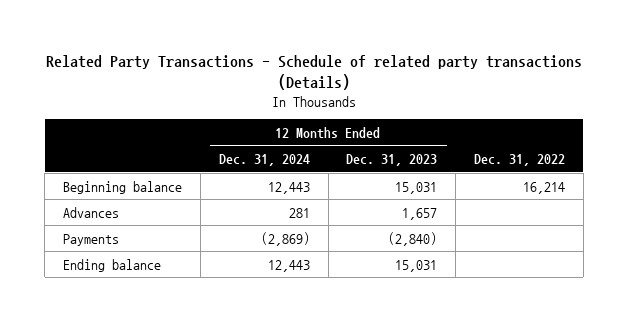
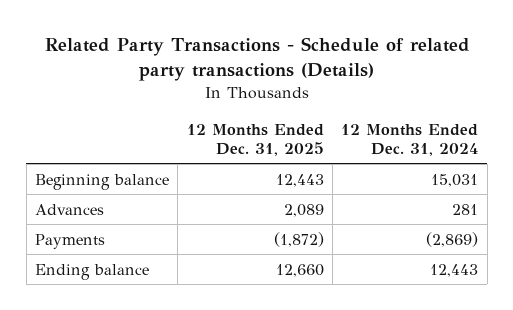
- | 12 Months Ended Dec. 31, 2024 | 12 Months Ended Dec. 31, 2023 | Dec. 31, 2022
+ | 12 Months Ended Dec. 31, 2025 | 12 Months Ended Dec. 31, 2024
- Beginning balance | 12,443 | 15,031 | 16,214
+ Beginning balance | 12,443 | 15,031

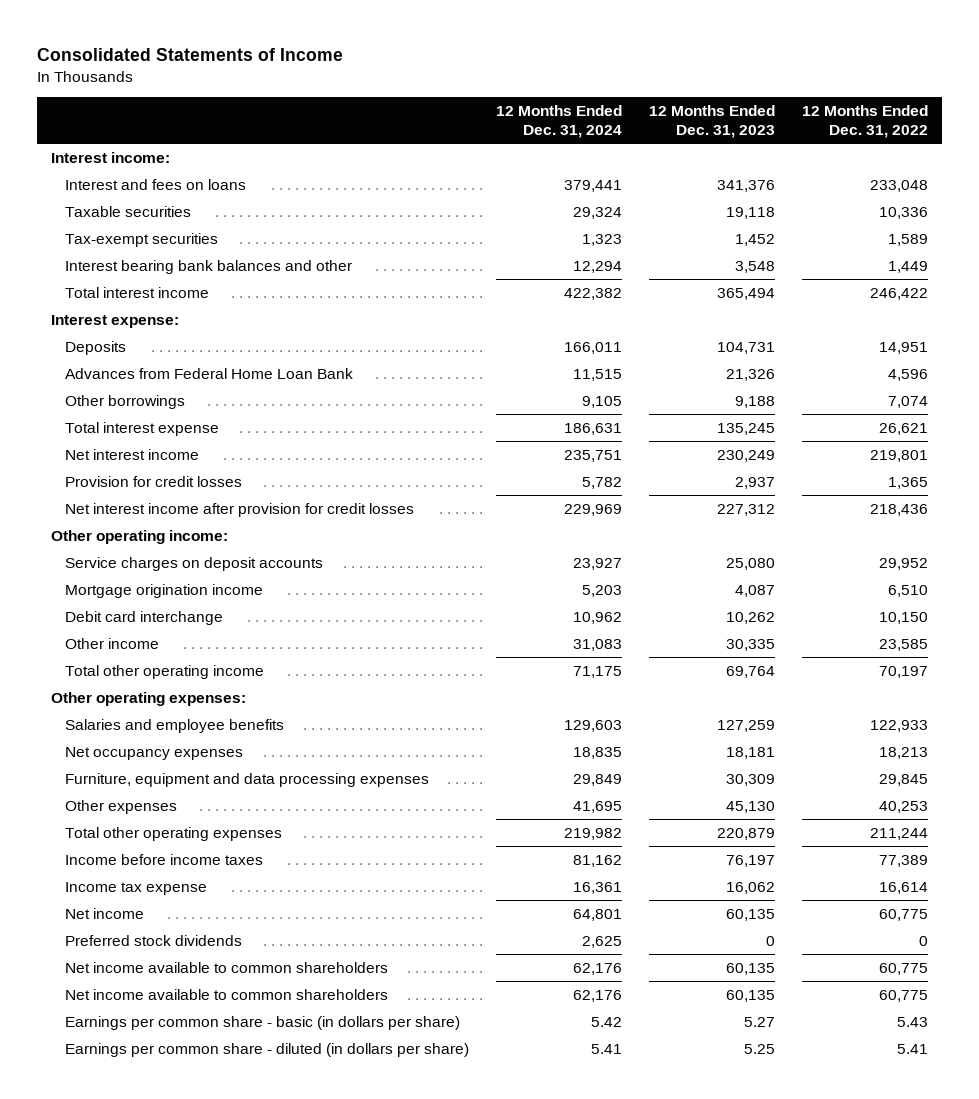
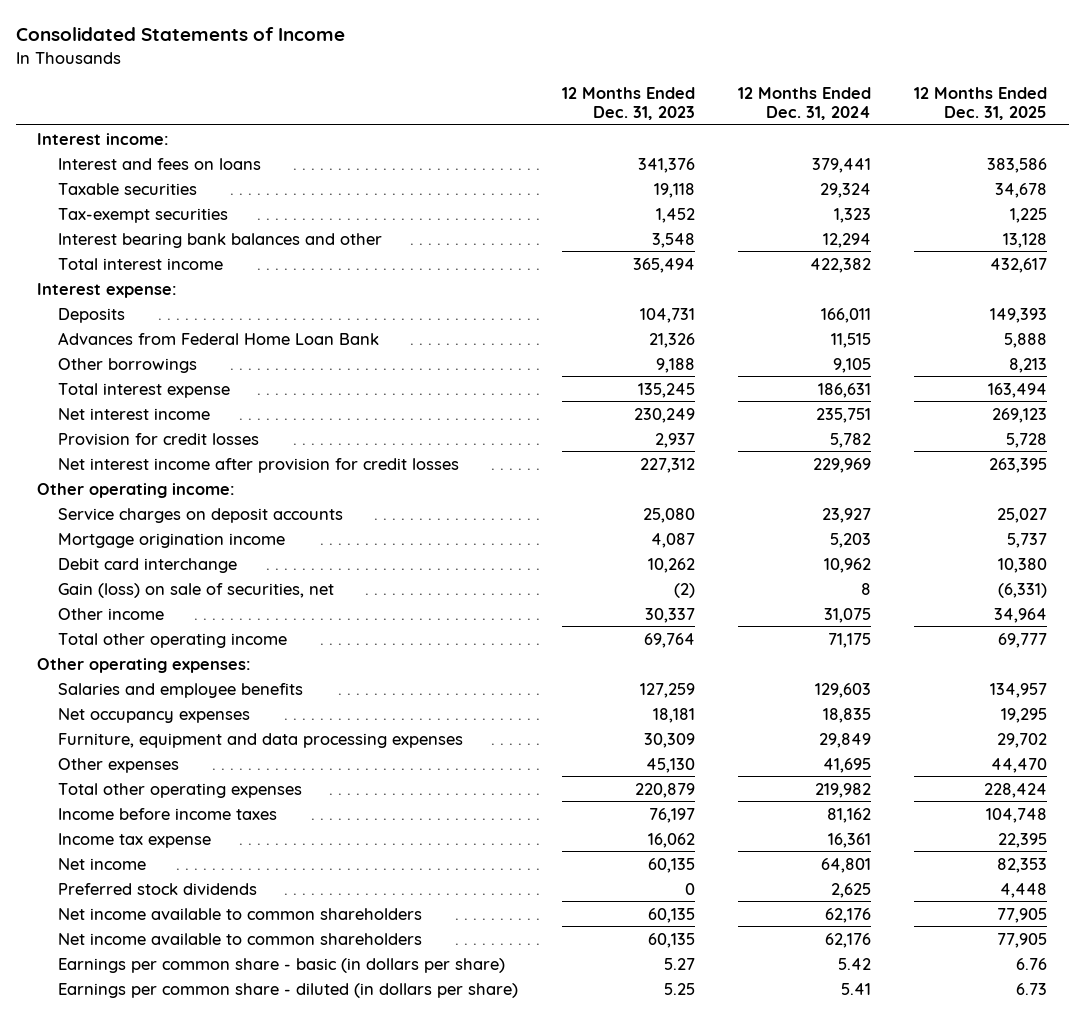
- | 12 Months Ended Dec. 31, 2024 | 12 Months Ended Dec. 31, 2023 | 12 Months Ended Dec. 31, 2022
+ | 12 Months Ended Dec. 31, 2023 | 12 Months Ended Dec. 31, 2024 | 12 Months Ended Dec. 31, 2025
- Other income | 31,083 | 30,335 | 23,585
+ Gain (loss) on sale of securities, net | (2) | 8 | (6,331)
+ Other income | 30,337 | 31,075 | 34,964

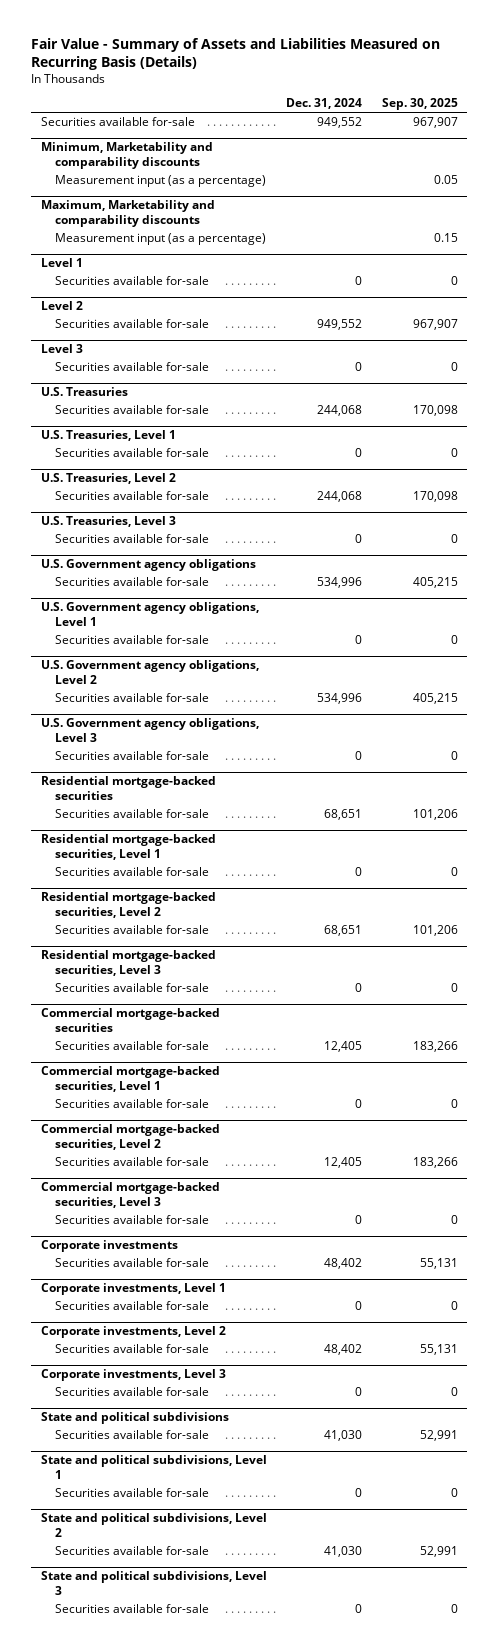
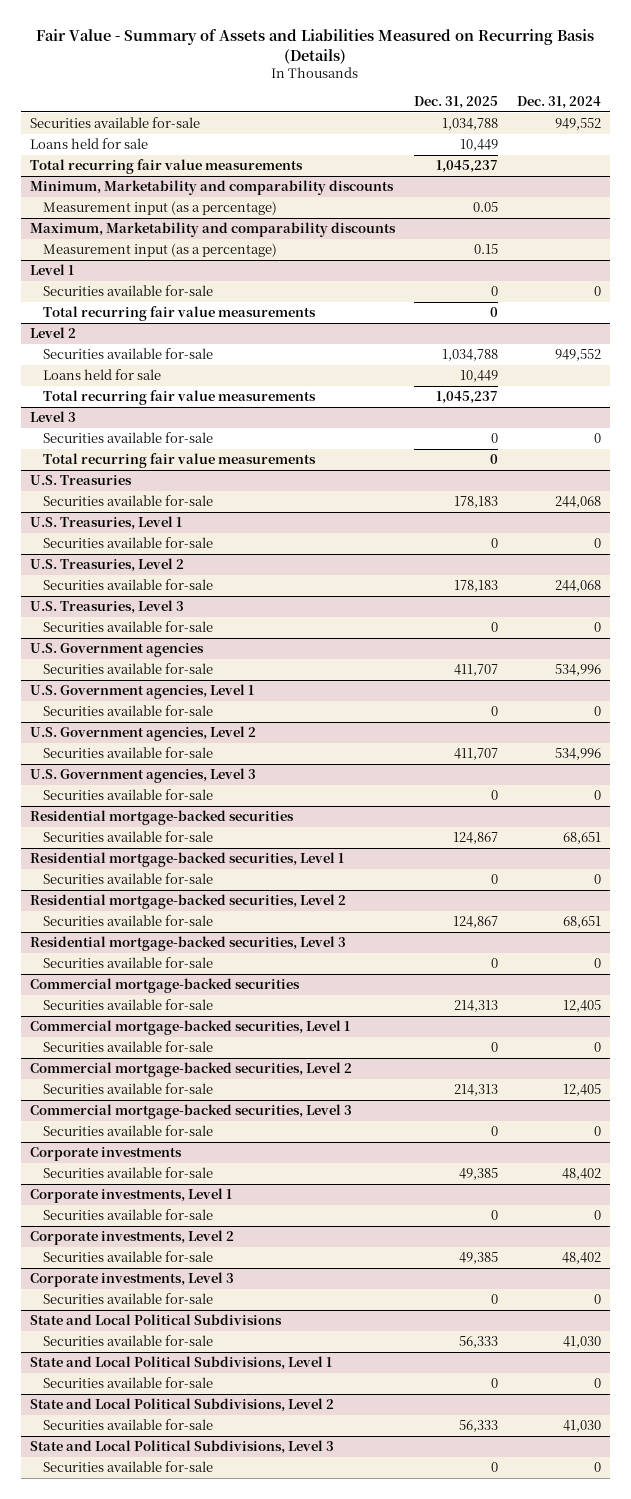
- | Dec. 31, 2024 | Sep. 30, 2025
+ | Dec. 31, 2025 | Dec. 31, 2024
+ Loans held for sale | 10,449 |
+ Total recurring fair value measurements | 1,045,237 |
@ Level 1
+ Total recurring fair value measurements | 0 |
@ Level 2
+ Loans held for sale | 10,449 |
+ Total recurring fair value measurements | 1,045,237 |
@ Level 3
+ Total recurring fair value measurements | 0 |
- U.S. Government agency obligations
+ U.S. Government agencies
- U.S. Government agency obligations, Level 1
+ U.S. Government agencies, Level 1
- U.S. Government agency obligations, Level 2
+ U.S. Government agencies, Level 2
- U.S. Government agency obligations, Level 3
+ U.S. Government agencies, Level 3
- State and political subdivisions
+ State and Local Political Subdivisions
- State and political subdivisions, Level 1
+ State and Local Political Subdivisions, Level 1
- State and political subdivisions, Level 2
+ State and Local Political Subdivisions, Level 2
- State and political subdivisions, Level 3
+ State and Local Political Subdivisions, Level 3

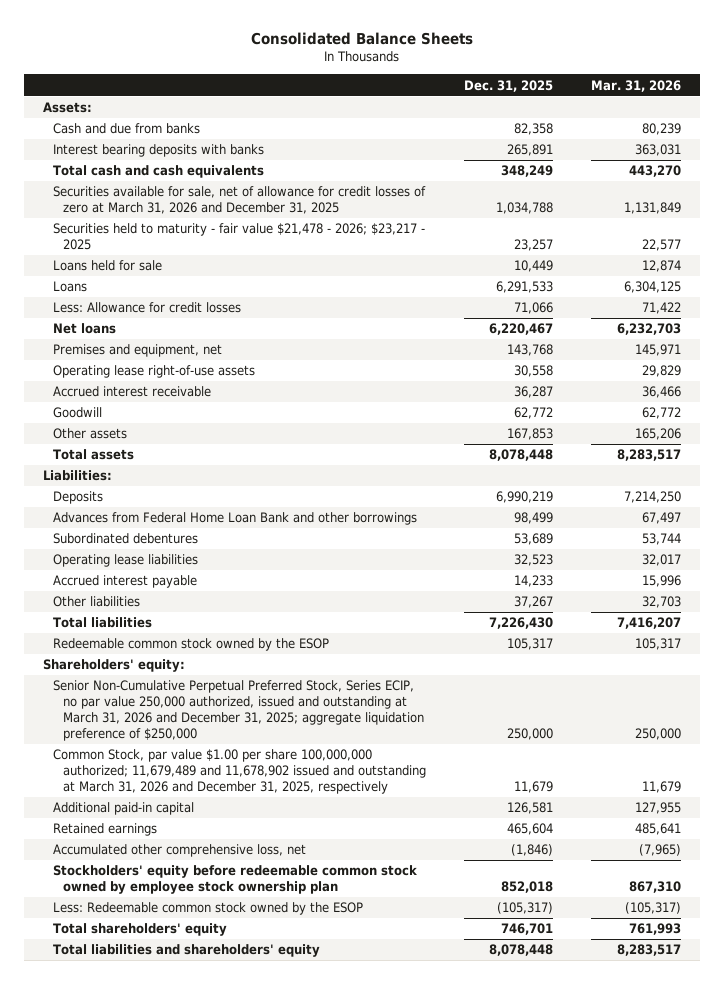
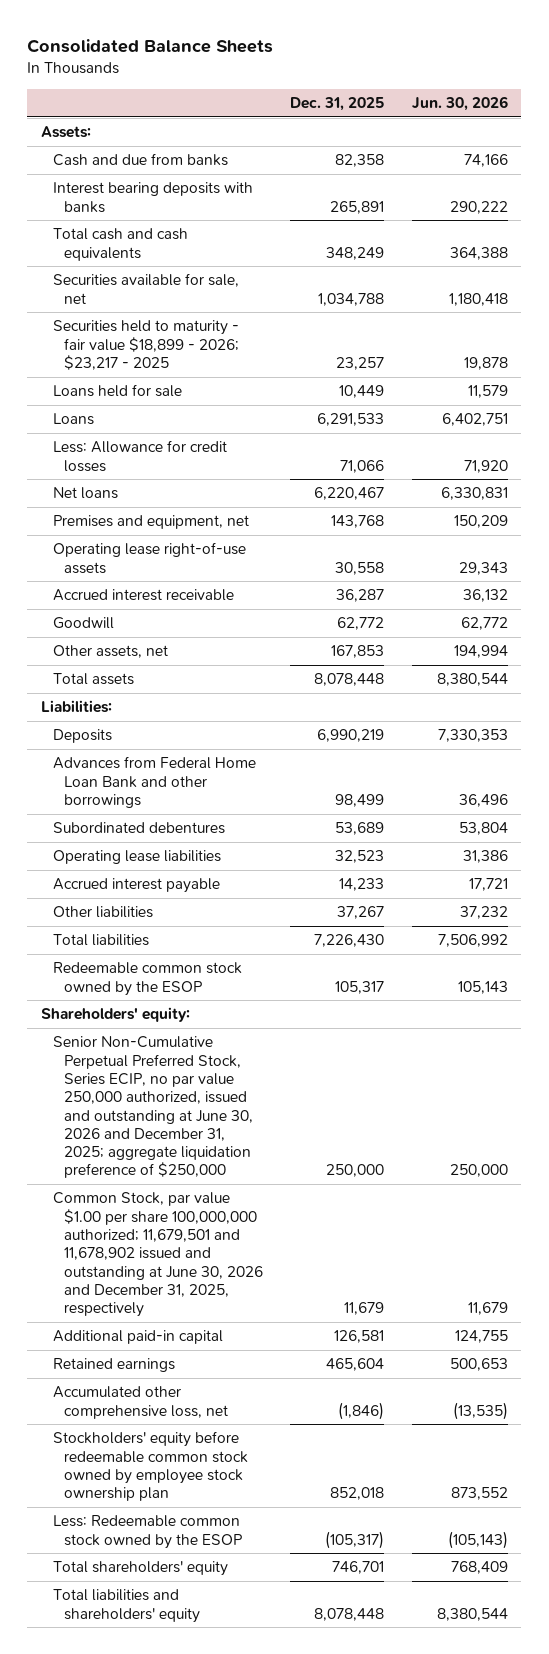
- | Dec. 31, 2025 | Mar. 31, 2026
+ | Dec. 31, 2025 | Jun. 30, 2026
- Securities available for sale, net of allowance for credit losses of zero at March 31, 2026 and December 31, 2025 | 1,034,788 | 1,131,849
- Securities held to maturity - fair value $21,478 - 2026; $23,217 - 2025 | 23,257 | 22,577
+ Securities available for sale, net | 1,034,788 | 1,180,418
+ Securities held to maturity - fair value $18,899 - 2026; $23,217 - 2025 | 23,257 | 19,878
- Other assets | 167,853 | 165,206
+ Other assets, net | 167,853 | 194,994
- Senior Non-Cumulative Perpetual Preferred Stock, Series ECIP, no par value 250,000 authorized, issued and outstanding at March 31, 2026 and December 31, 2025; aggregate liquidation preference of $250,000 | 250,000 | 250,000
- Common Stock, par value $1.00 per share 100,000,000 authorized; 11,679,489 and 11,678,902 issued and outstanding at March 31, 2026 and December 31, 2025, respectively | 11,679 | 11,679
+ Senior Non-Cumulative Perpetual Preferred Stock, Series ECIP, no par value 250,000 authorized, issued and outstanding at June 30, 2026 and December 31, 2025; aggregate liquidation preference of $250,000 | 250,000 | 250,000
+ Common Stock, par value $1.00 per share 100,000,000 authorized; 11,679,501 and 11,678,902 issued and outstanding at June 30, 2026 and December 31, 2025, respectively | 11,679 | 11,679

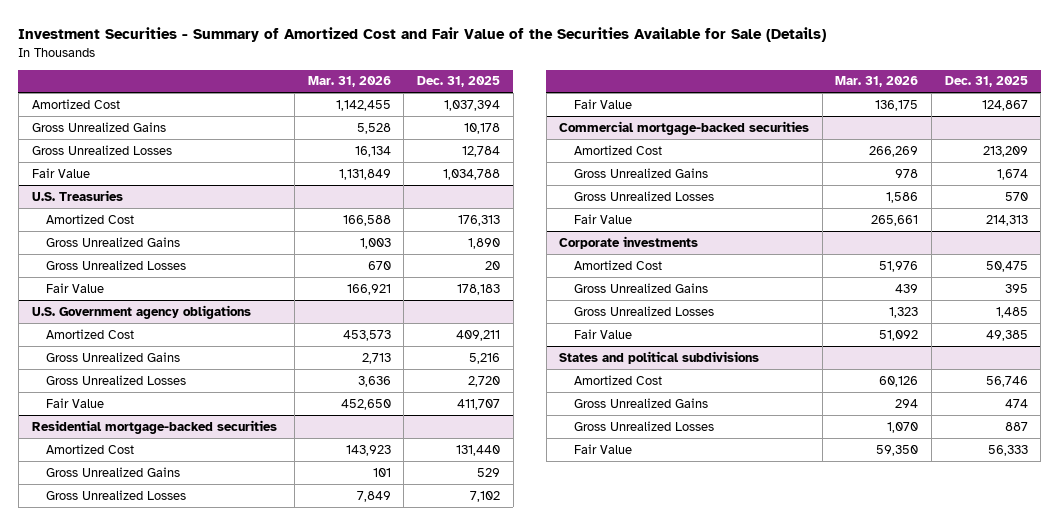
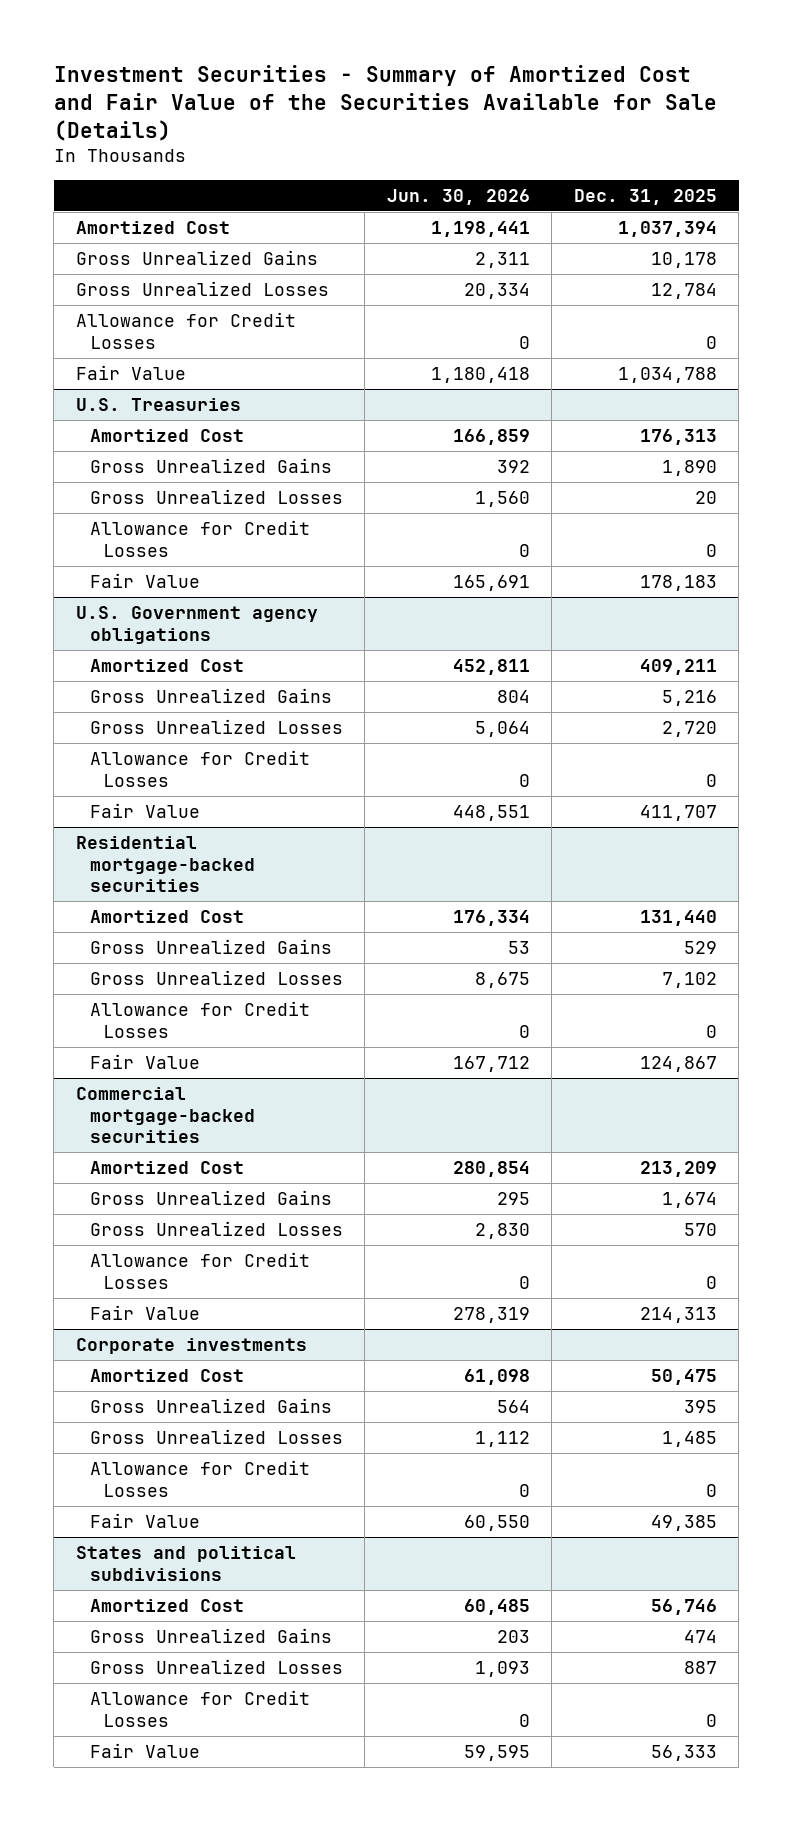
- | Mar. 31, 2026 | Dec. 31, 2025
+ | Jun. 30, 2026 | Dec. 31, 2025
+ Allowance for Credit Losses | 0 | 0
@ U.S. Treasuries
+ Allowance for Credit Losses | 0 | 0
@ U.S. Government agency obligations
+ Allowance for Credit Losses | 0 | 0
@ Residential mortgage-backed securities
+ Allowance for Credit Losses | 0 | 0
@ Commercial mortgage-backed securities
+ Allowance for Credit Losses | 0 | 0
@ Corporate investments
+ Allowance for Credit Losses | 0 | 0
@ States and political subdivisions
+ Allowance for Credit Losses | 0 | 0

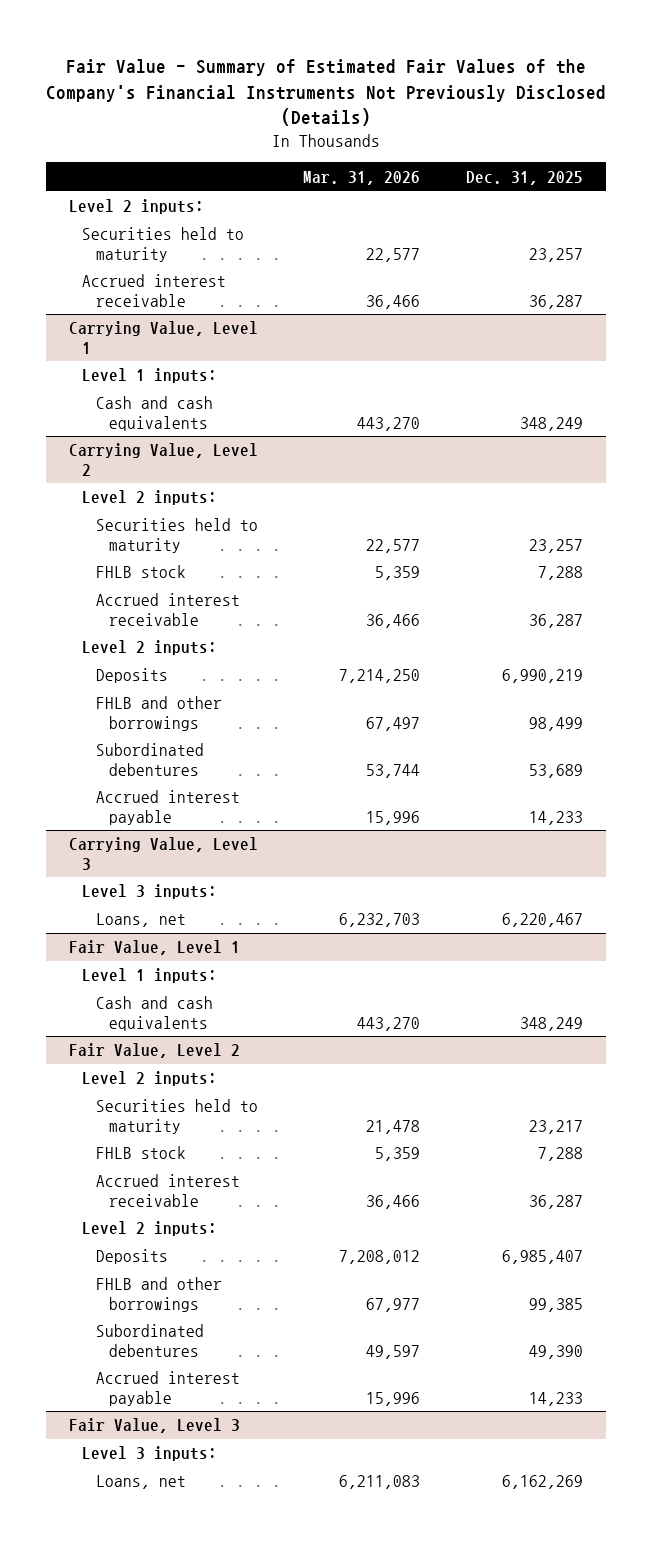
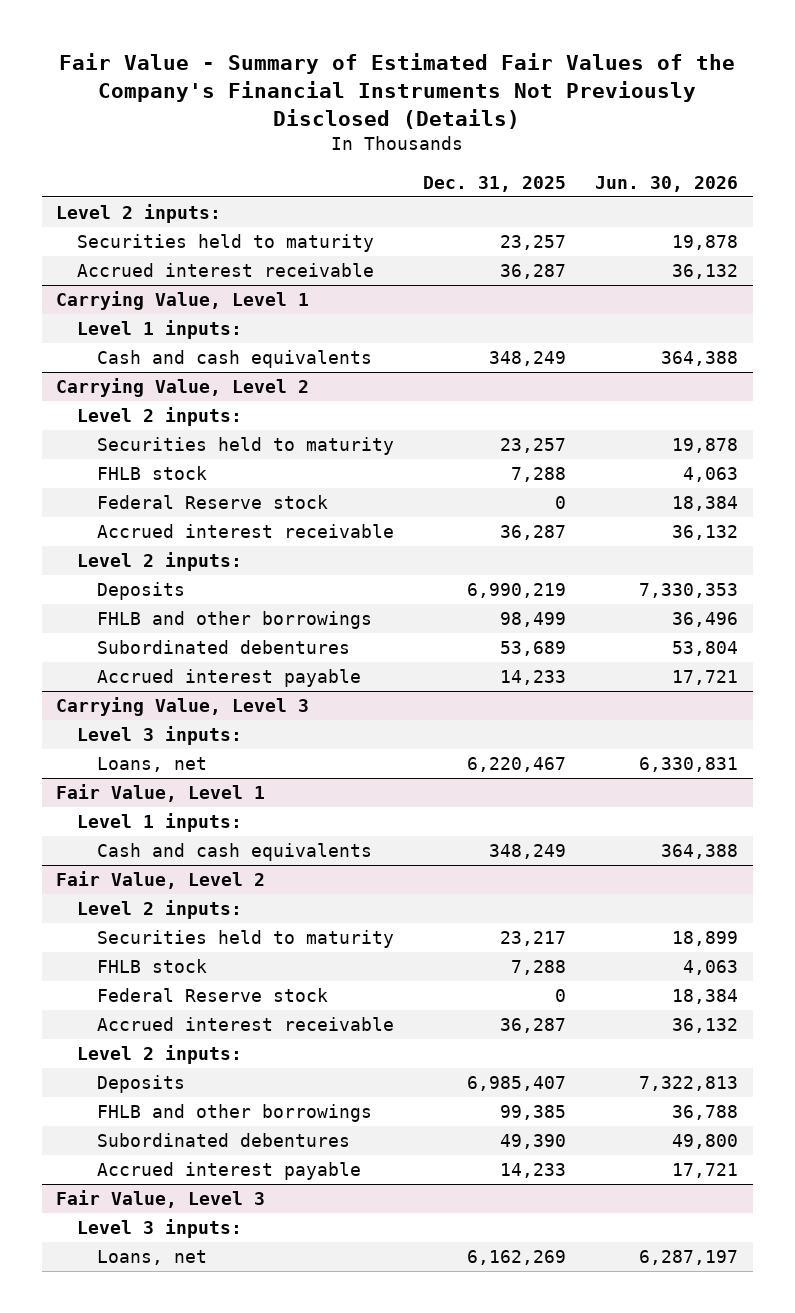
- | Mar. 31, 2026 | Dec. 31, 2025
+ | Dec. 31, 2025 | Jun. 30, 2026
@ Carrying Value, Level 2
+ Federal Reserve stock | 0 | 18,384
@ Fair Value, Level 2
+ Federal Reserve stock | 0 | 18,384

